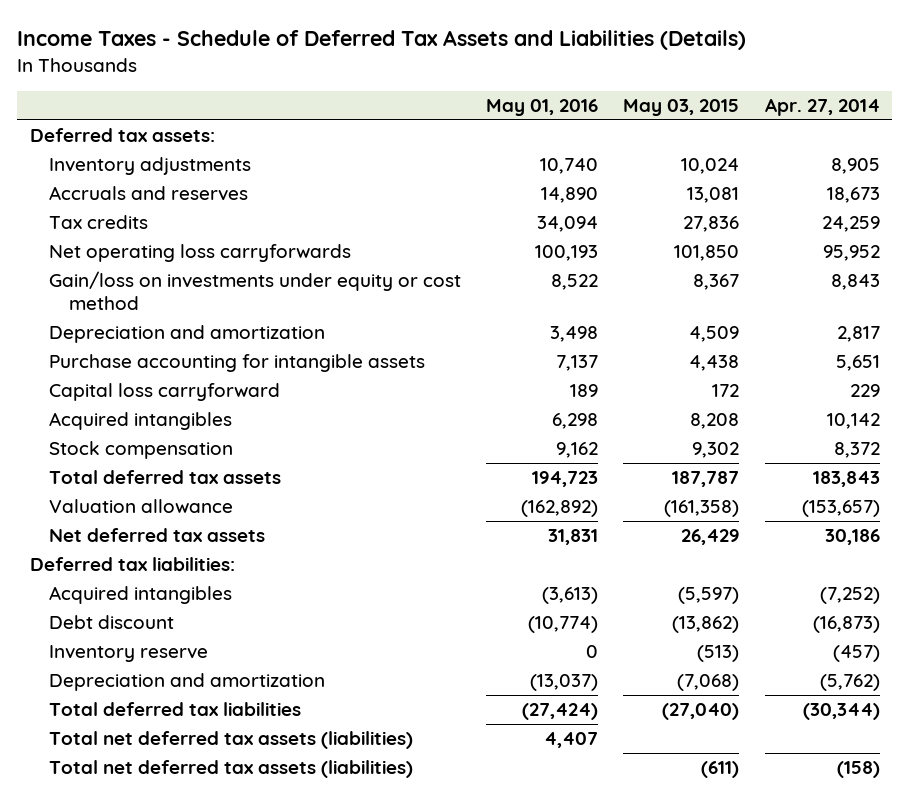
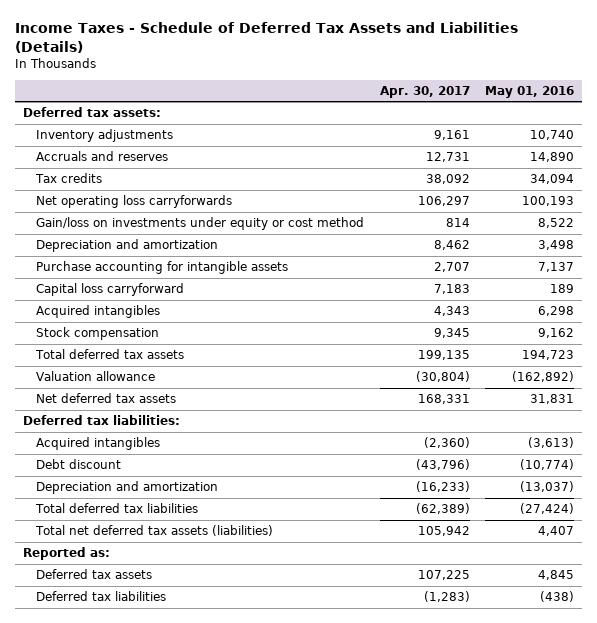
- | May 01, 2016 | May 03, 2015 | Apr. 27, 2014
+ | Apr. 30, 2017 | May 01, 2016
- Inventory reserve | 0 | (513) | (457)
- Total net deferred tax assets (liabilities) | | (611) | (158)
+ Reported as:
+ Deferred tax assets | 107,225 | 4,845
+ Deferred tax liabilities | (1,283) | (438)

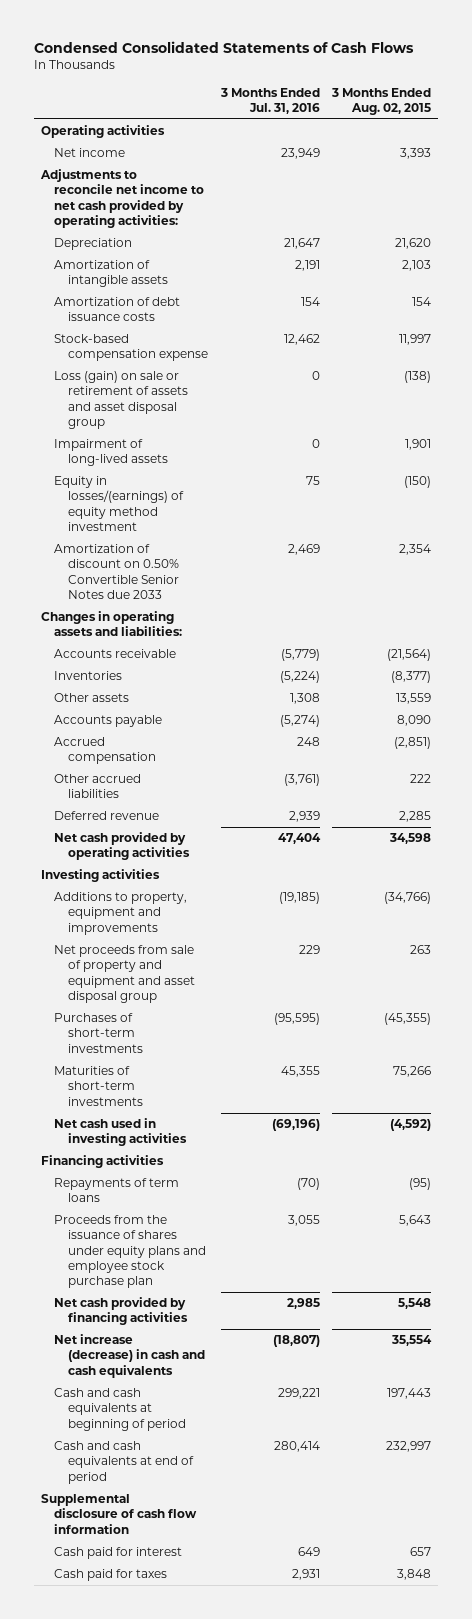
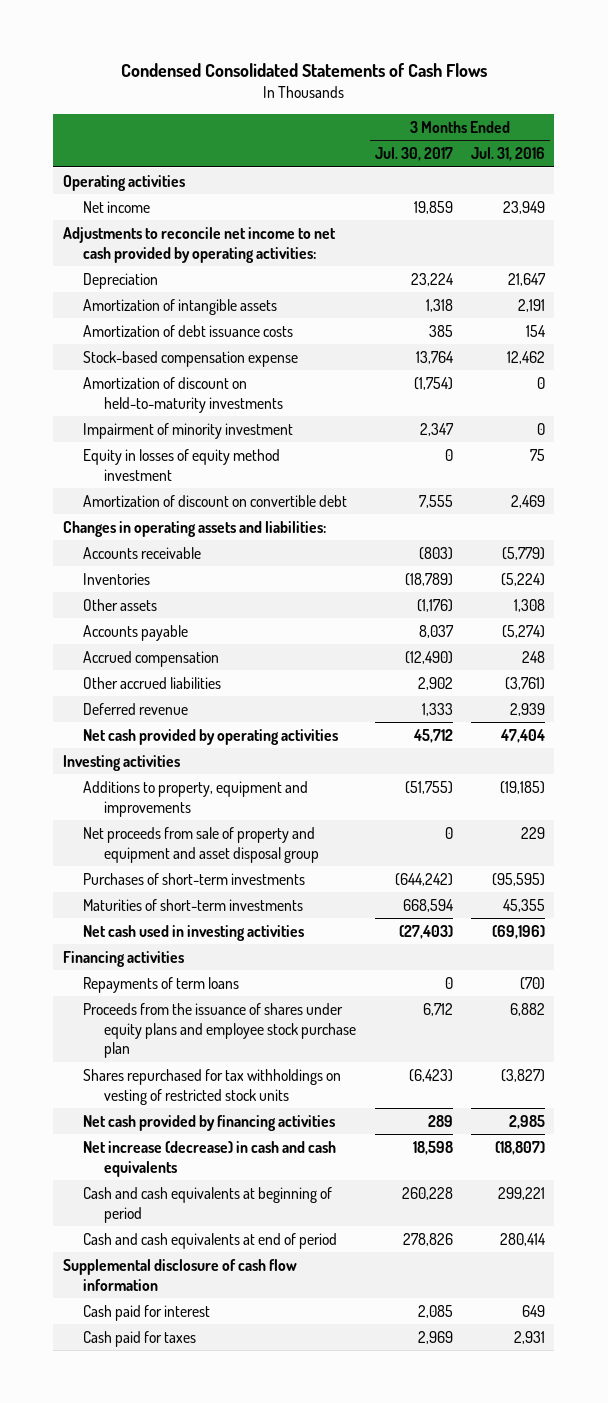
- | 3 Months Ended Jul. 31, 2016 | 3 Months Ended Aug. 02, 2015
+ | 3 Months Ended Jul. 30, 2017 | 3 Months Ended Jul. 31, 2016
- Loss (gain) on sale or retirement of assets and asset disposal group | 0 | (138)
- Impairment of long-lived assets | 0 | 1,901
- Equity in losses/(earnings) of equity method investment | 75 | (150)
- Amortization of discount on 0.50% Convertible Senior Notes due 2033 | 2,469 | 2,354
+ Amortization of discount on held-to-maturity investments | (1,754) | 0
+ Impairment of minority investment | 2,347 | 0
+ Equity in losses of equity method investment | 0 | 75
+ Amortization of discount on convertible debt | 7,555 | 2,469
- Proceeds from the issuance of shares under equity plans and employee stock purchase plan | 3,055 | 5,643
+ Proceeds from the issuance of shares under equity plans and employee stock purchase plan | 6,712 | 6,882
+ Shares repurchased for tax withholdings on vesting of restricted stock units | (6,423) | (3,827)

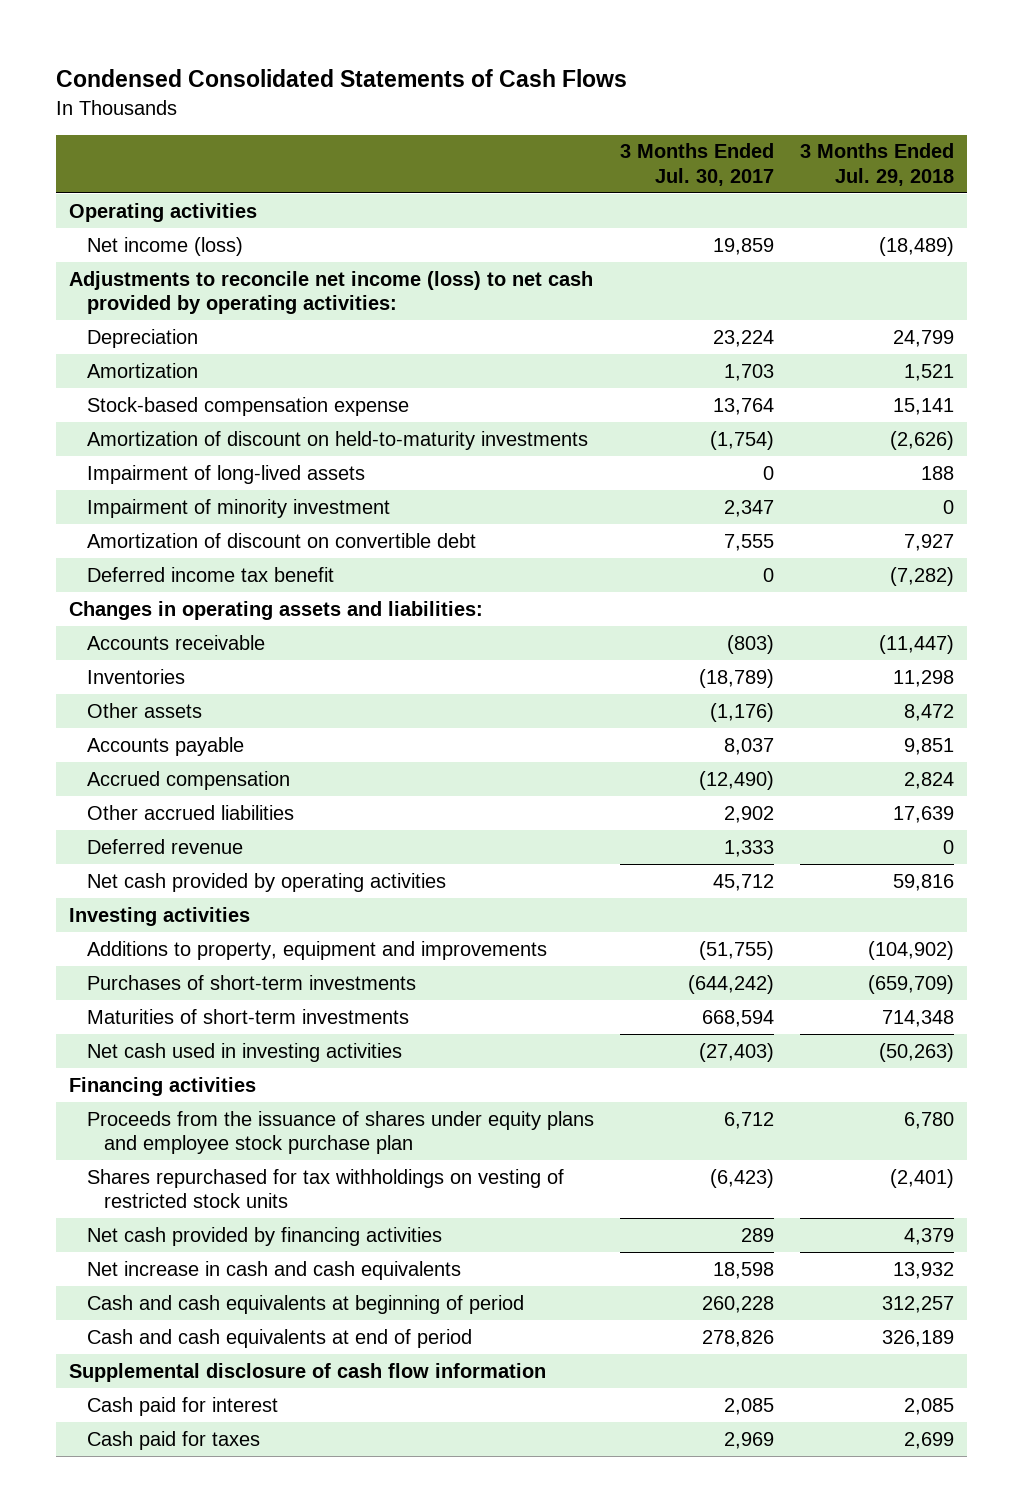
- | 3 Months Ended Jul. 30, 2017 | 3 Months Ended Jul. 31, 2016
+ | 3 Months Ended Jul. 30, 2017 | 3 Months Ended Jul. 29, 2018
- Net income | 19,859 | 23,949
- Adjustments to reconcile net income to net cash provided by operating activities:
+ Net income (loss) | 19,859 | (18,489)
+ Adjustments to reconcile net income (loss) to net cash provided by operating activities:
- Amortization of intangible assets | 1,318 | 2,191
- Amortization of debt issuance costs | 385 | 154
+ Amortization | 1,703 | 1,521
+ Impairment of long-lived assets | 0 | 188
- Equity in losses of equity method investment | 0 | 75
+ Deferred income tax benefit | 0 | (7,282)
- Net proceeds from sale of property and equipment and asset disposal group | 0 | 229
- Repayments of term loans | 0 | (70)
- Net increase (decrease) in cash and cash equivalents | 18,598 | (18,807)
+ Net increase in cash and cash equivalents | 18,598 | 13,932

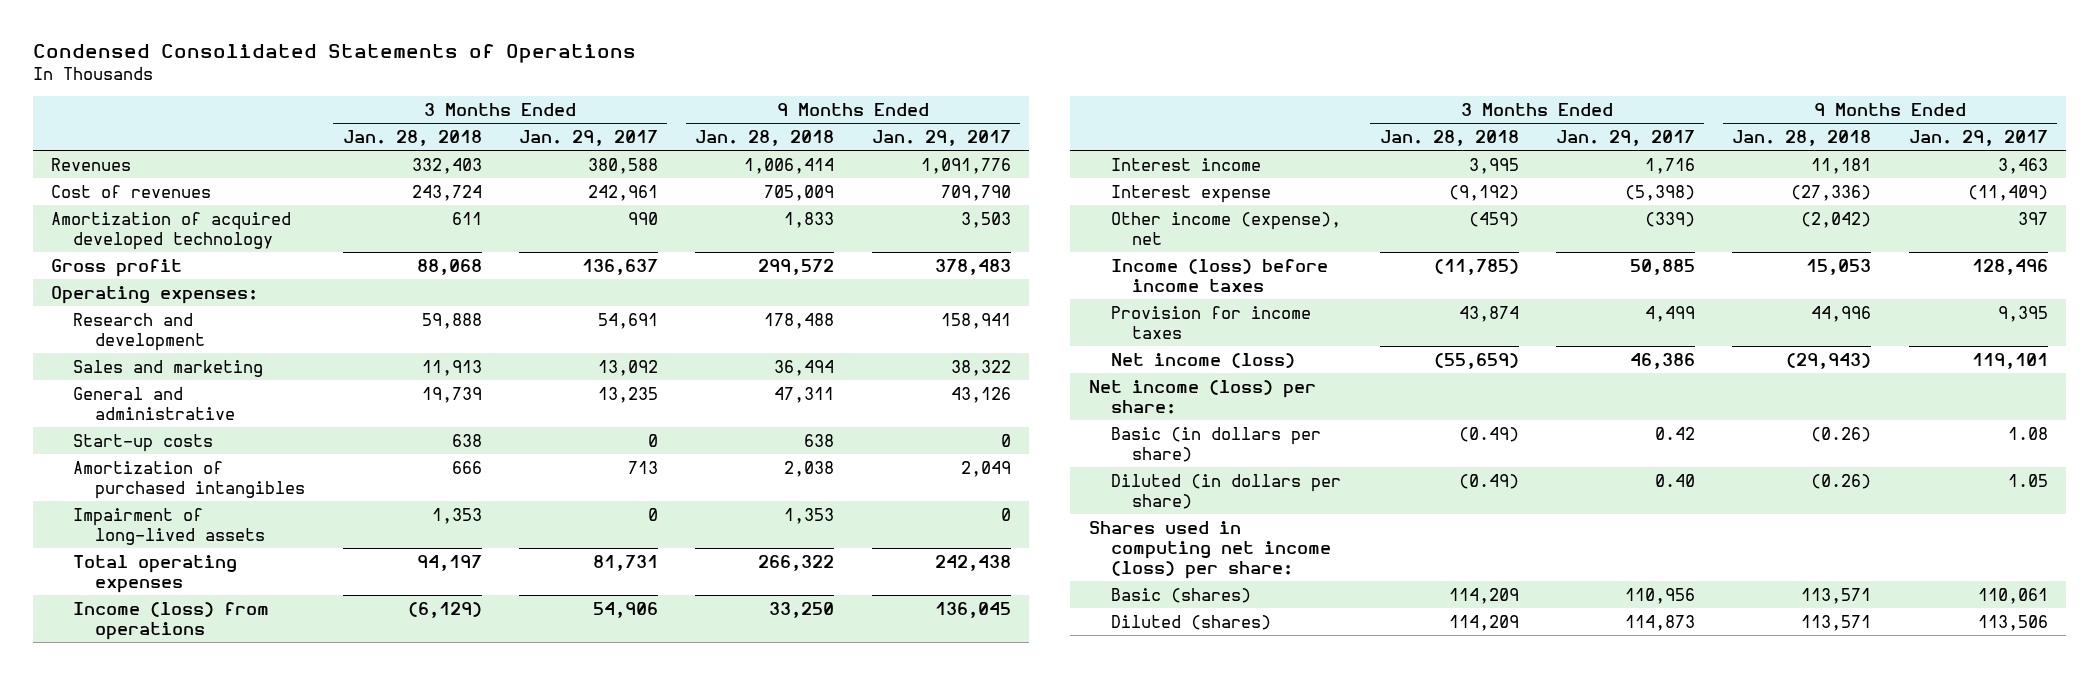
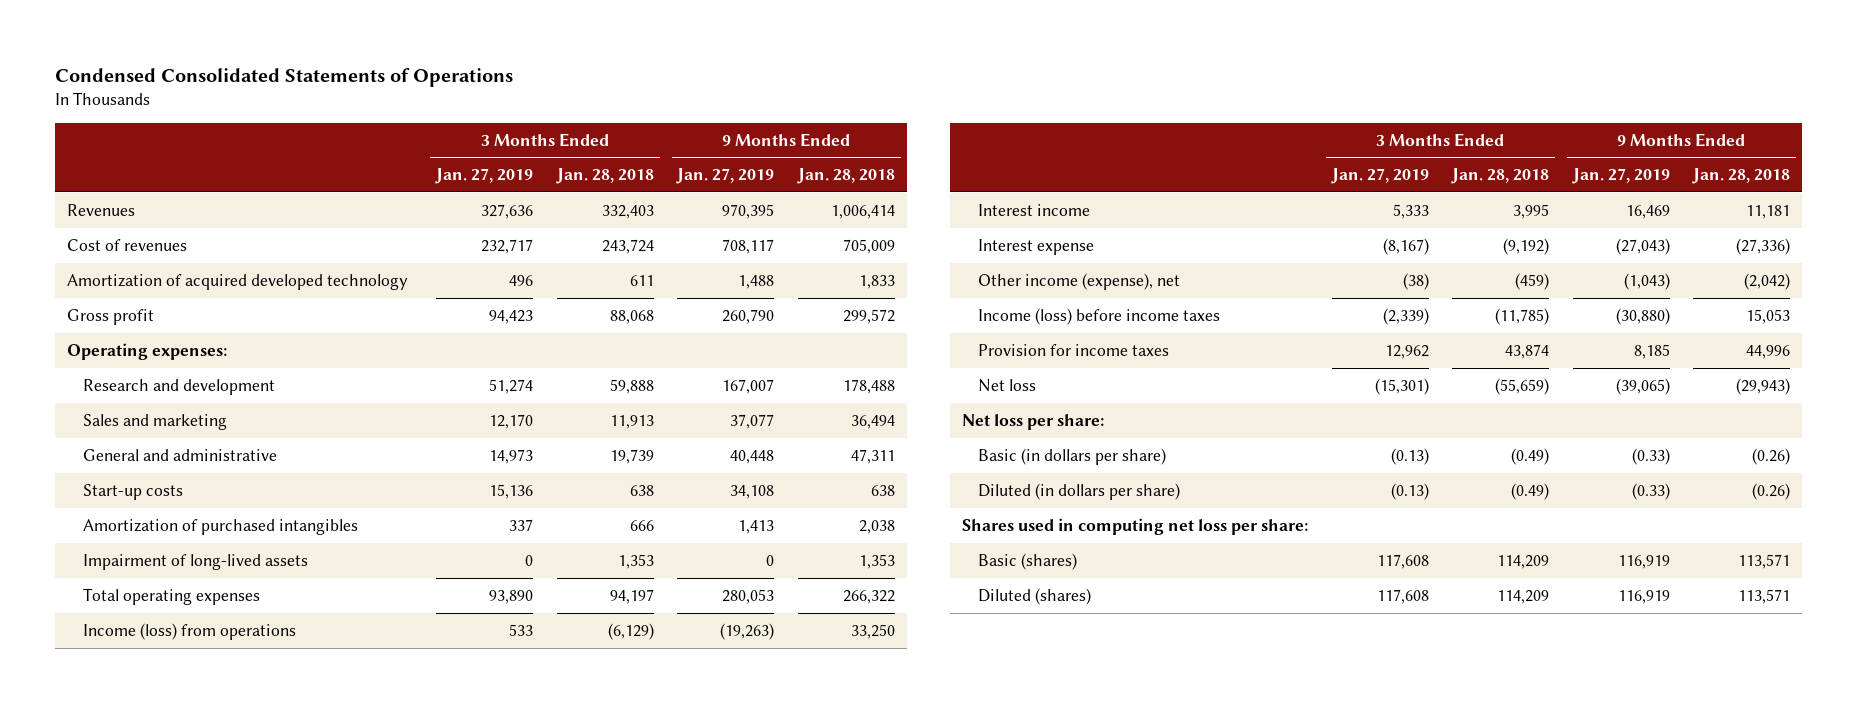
- | 3 Months Ended Jan. 28, 2018 | 3 Months Ended Jan. 29, 2017 | 9 Months Ended Jan. 28, 2018 | 9 Months Ended Jan. 29, 2017
+ | 3 Months Ended Jan. 27, 2019 | 3 Months Ended Jan. 28, 2018 | 9 Months Ended Jan. 27, 2019 | 9 Months Ended Jan. 28, 2018
- Net income (loss) | (55,659) | 46,386 | (29,943) | 119,101
- Net income (loss) per share:
+ Net loss | (15,301) | (55,659) | (39,065) | (29,943)
+ Net loss per share:
- Shares used in computing net income (loss) per share:
+ Shares used in computing net loss per share:

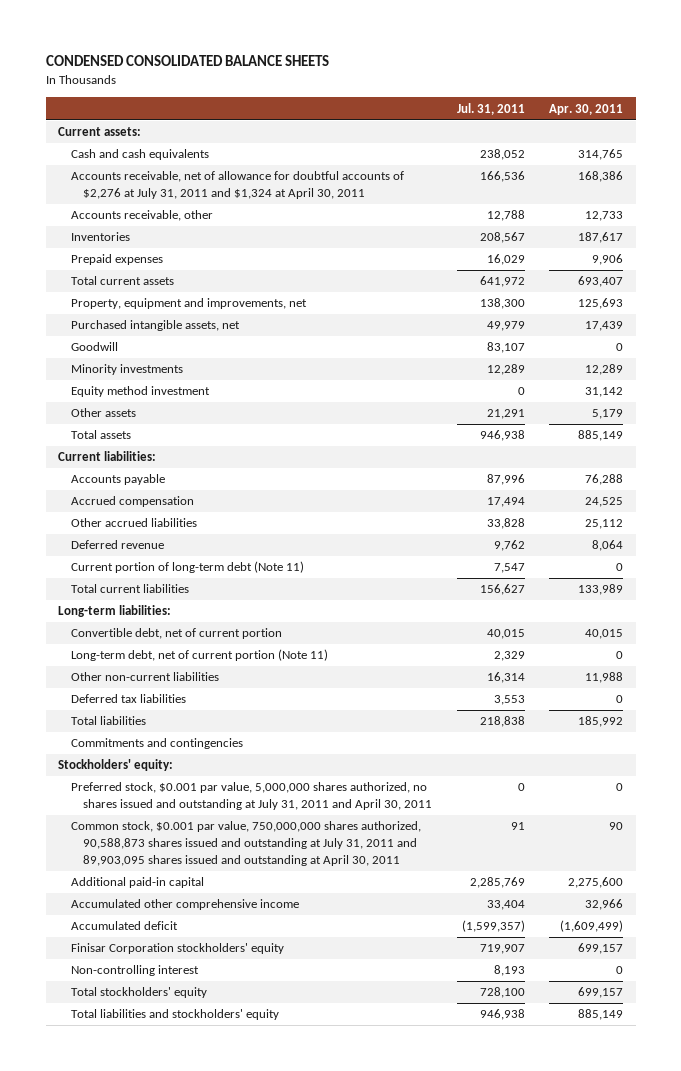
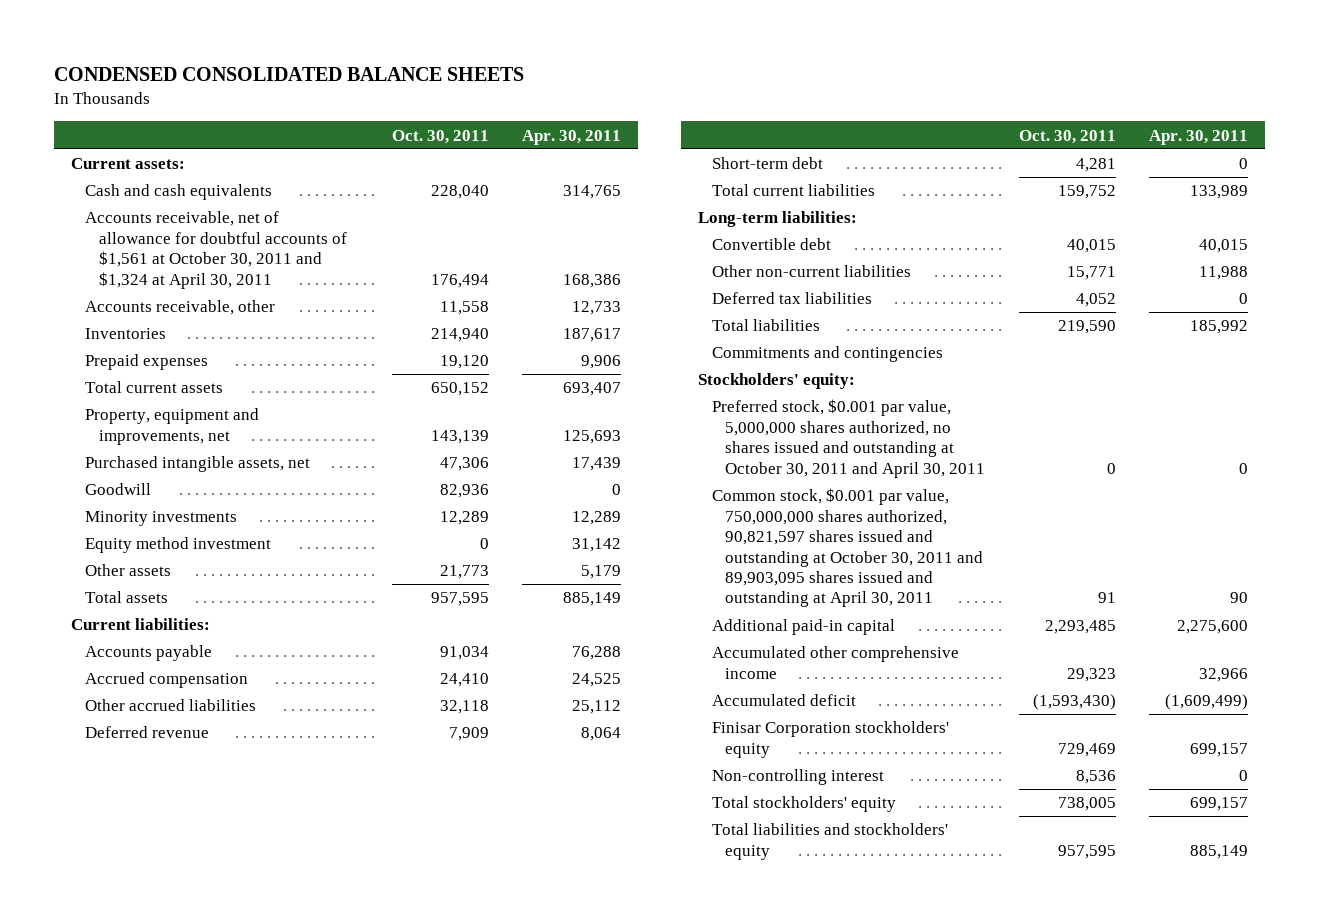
- | Jul. 31, 2011 | Apr. 30, 2011
+ | Oct. 30, 2011 | Apr. 30, 2011
- Accounts receivable, net of allowance for doubtful accounts of $2,276 at July 31, 2011 and $1,324 at April 30, 2011 | 166,536 | 168,386
+ Accounts receivable, net of allowance for doubtful accounts of $1,561 at October 30, 2011 and $1,324 at April 30, 2011 | 176,494 | 168,386
- Current portion of long-term debt (Note 11) | 7,547 | 0
+ Short-term debt | 4,281 | 0
- Convertible debt, net of current portion | 40,015 | 40,015
- Long-term debt, net of current portion (Note 11) | 2,329 | 0
+ Convertible debt | 40,015 | 40,015
- Preferred stock, $0.001 par value, 5,000,000 shares authorized, no shares issued and outstanding at July 31, 2011 and April 30, 2011 | 0 | 0
- Common stock, $0.001 par value, 750,000,000 shares authorized, 90,588,873 shares issued and outstanding at July 31, 2011 and 89,903,095 shares issued and outstanding at April 30, 2011 | 91 | 90
+ Preferred stock, $0.001 par value, 5,000,000 shares authorized, no shares issued and outstanding at October 30, 2011 and April 30, 2011 | 0 | 0
+ Common stock, $0.001 par value, 750,000,000 shares authorized, 90,821,597 shares issued and outstanding at October 30, 2011 and 89,903,095 shares issued and outstanding at April 30, 2011 | 91 | 90

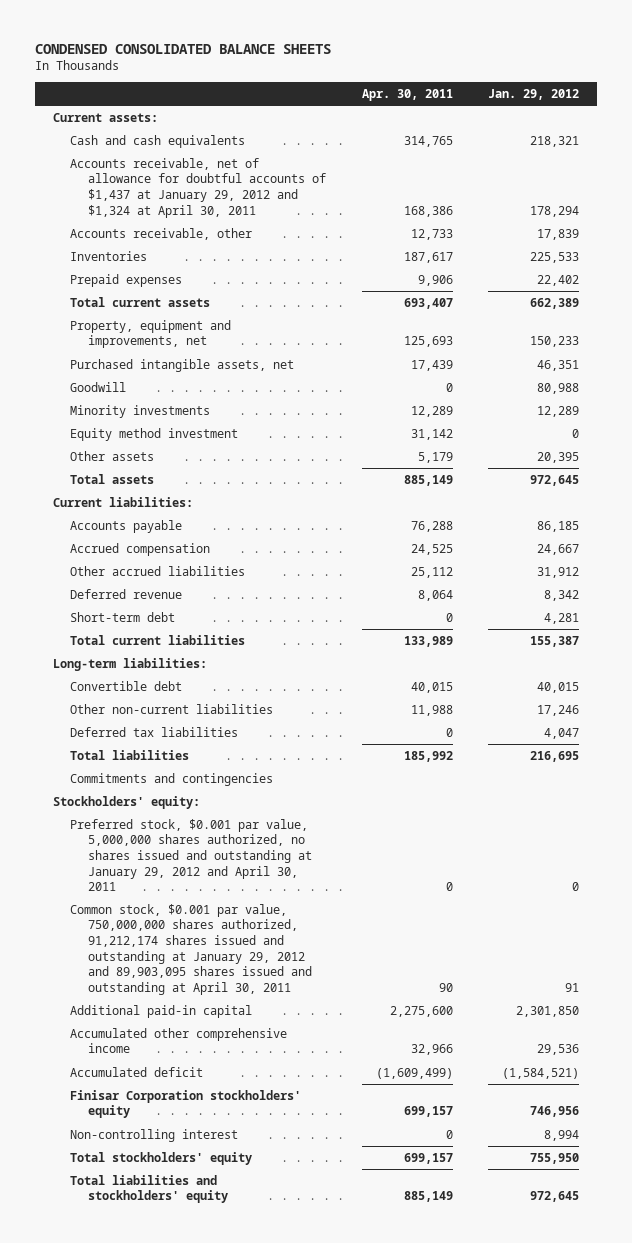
- | Oct. 30, 2011 | Apr. 30, 2011
+ | Apr. 30, 2011 | Jan. 29, 2012
- Accounts receivable, net of allowance for doubtful accounts of $1,561 at October 30, 2011 and $1,324 at April 30, 2011 | 176,494 | 168,386
+ Accounts receivable, net of allowance for doubtful accounts of $1,437 at January 29, 2012 and $1,324 at April 30, 2011 | 168,386 | 178,294
- Preferred stock, $0.001 par value, 5,000,000 shares authorized, no shares issued and outstanding at October 30, 2011 and April 30, 2011 | 0 | 0
- Common stock, $0.001 par value, 750,000,000 shares authorized, 90,821,597 shares issued and outstanding at October 30, 2011 and 89,903,095 shares issued and outstanding at April 30, 2011 | 91 | 90
+ Preferred stock, $0.001 par value, 5,000,000 shares authorized, no shares issued and outstanding at January 29, 2012 and April 30, 2011 | 0 | 0
+ Common stock, $0.001 par value, 750,000,000 shares authorized, 91,212,174 shares issued and outstanding at January 29, 2012 and 89,903,095 shares issued and outstanding at April 30, 2011 | 90 | 91

